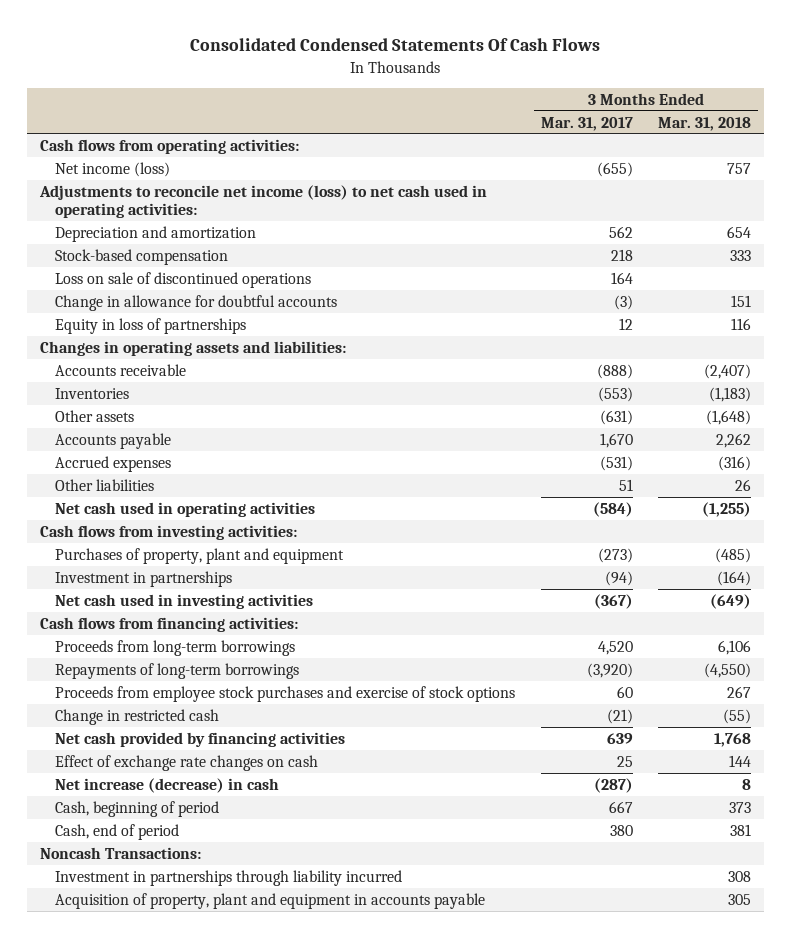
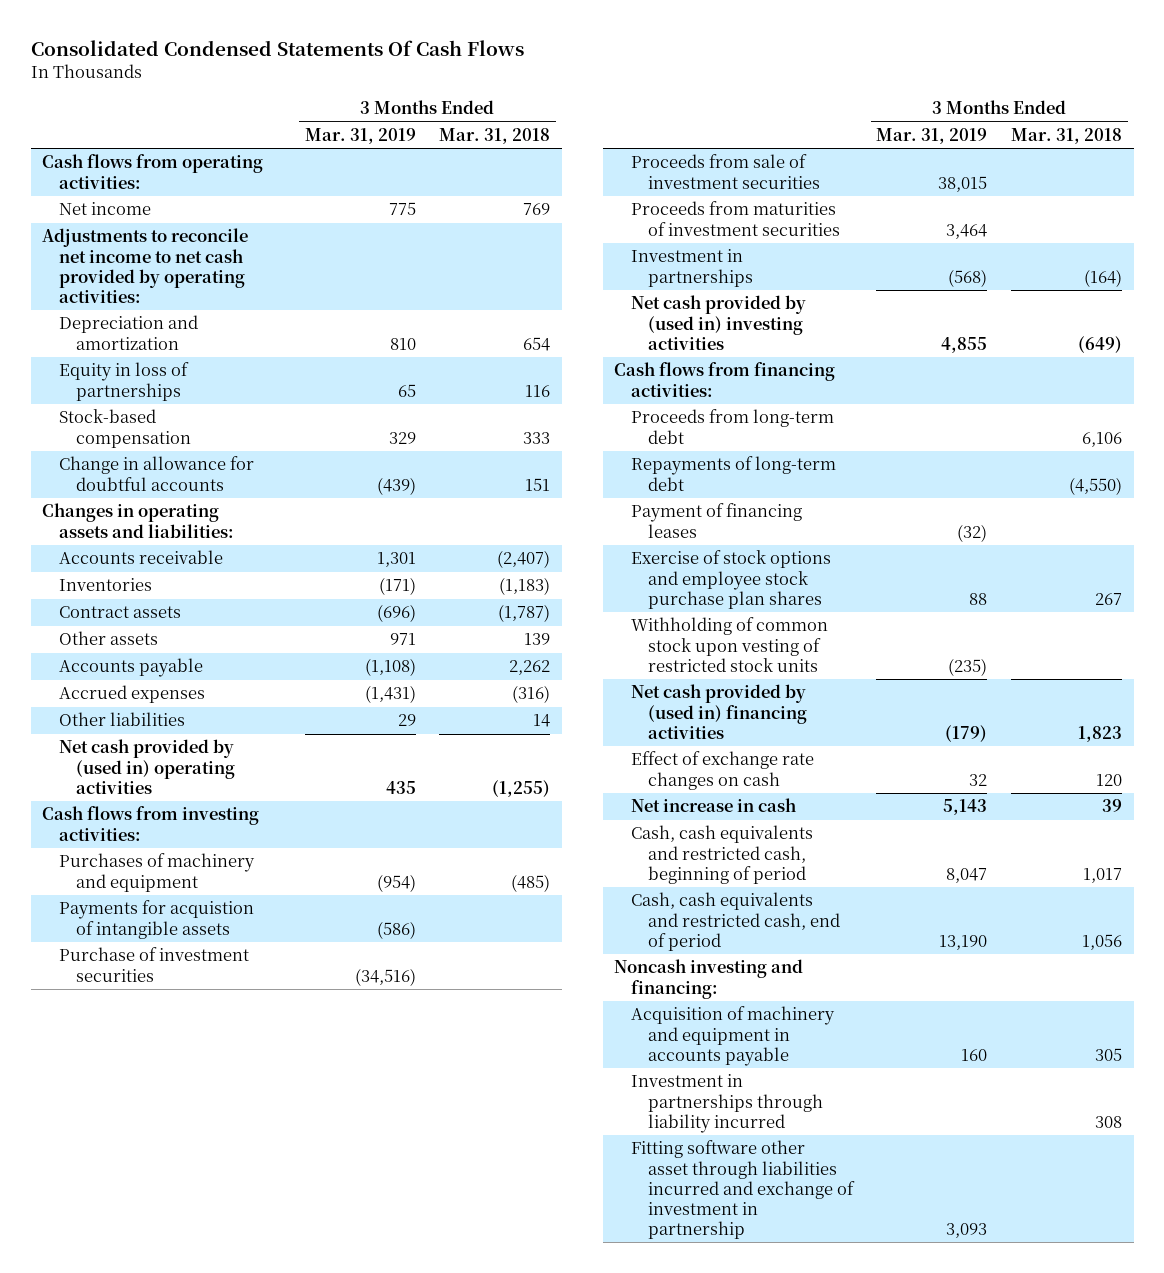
- | 3 Months Ended Mar. 31, 2017 | 3 Months Ended Mar. 31, 2018
+ | 3 Months Ended Mar. 31, 2019 | 3 Months Ended Mar. 31, 2018
- Net income (loss) | (655) | 757
- Adjustments to reconcile net income (loss) to net cash used in operating activities:
+ Net income | 775 | 769
+ Adjustments to reconcile net income to net cash provided by operating activities:
moved up: Equity in loss of partnerships | 65 | 116
- Loss on sale of discontinued operations | 164 |
- Other assets | (631) | (1,648)
+ Contract assets | (696) | (1,787)
+ Other assets | 971 | 139
- Other liabilities | 51 | 26
- Net cash used in operating activities | (584) | (1,255)
+ Other liabilities | 29 | 14
+ Net cash provided by (used in) operating activities | 435 | (1,255)
- Purchases of property, plant and equipment | (273) | (485)
+ Purchases of machinery and equipment | (954) | (485)
+ Payments for acquistion of intangible assets | (586) |
+ Purchase of investment securities | (34,516) |
+ Proceeds from sale of investment securities | 38,015 |
+ Proceeds from maturities of investment securities | 3,464 |
- Net cash used in investing activities | (367) | (649)
+ Net cash provided by (used in) investing activities | 4,855 | (649)
- Proceeds from long-term borrowings | 4,520 | 6,106
- Repayments of long-term borrowings | (3,920) | (4,550)
- Proceeds from employee stock purchases and exercise of stock options | 60 | 267
- Change in restricted cash | (21) | (55)
- Net cash provided by financing activities | 639 | 1,768
- Effect of exchange rate changes on cash | 25 | 144
- Net increase (decrease) in cash | (287) | 8
- Cash, beginning of period | 667 | 373
- Cash, end of period | 380 | 381
- Noncash Transactions:
+ Proceeds from long-term debt | | 6,106
+ Repayments of long-term debt | | (4,550)
+ Payment of financing leases | (32) |
+ Exercise of stock options and employee stock purchase plan shares | 88 | 267
+ Withholding of common stock upon vesting of restricted stock units | (235) |
+ Net cash provided by (used in) financing activities | (179) | 1,823
+ Effect of exchange rate changes on cash | 32 | 120
+ Net increase in cash | 5,143 | 39
+ Cash, cash equivalents and restricted cash, beginning of period | 8,047 | 1,017
+ Cash, cash equivalents and restricted cash, end of period | 13,190 | 1,056
+ Noncash investing and financing:
+ Acquisition of machinery and equipment in accounts payable | 160 | 305
- Acquisition of property, plant and equipment in accounts payable | | 305
+ Fitting software other asset through liabilities incurred and exchange of investment in partnership | 3,093 |

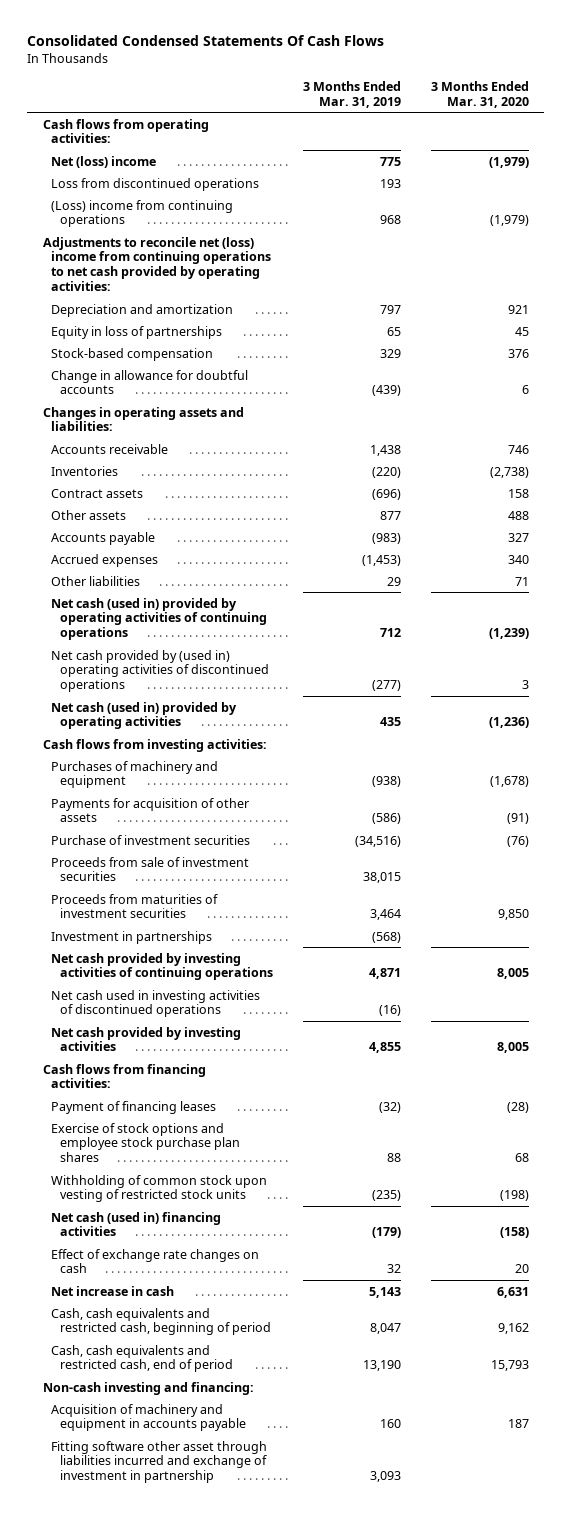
- | 3 Months Ended Mar. 31, 2019 | 3 Months Ended Mar. 31, 2018
+ | 3 Months Ended Mar. 31, 2019 | 3 Months Ended Mar. 31, 2020
- Net income | 775 | 769
- Adjustments to reconcile net income to net cash provided by operating activities:
- Depreciation and amortization | 810 | 654
+ Net (loss) income | 775 | (1,979)
+ Loss from discontinued operations | 193 |
+ (Loss) income from continuing operations | 968 | (1,979)
+ Adjustments to reconcile net (loss) income from continuing operations to net cash provided by operating activities:
+ Depreciation and amortization | 797 | 921
- Accounts receivable | 1,301 | (2,407)
- Inventories | (171) | (1,183)
+ Accounts receivable | 1,438 | 746
+ Inventories | (220) | (2,738)
- Other assets | 971 | 139
- Accounts payable | (1,108) | 2,262
- Accrued expenses | (1,431) | (316)
+ Other assets | 877 | 488
+ Accounts payable | (983) | 327
+ Accrued expenses | (1,453) | 340
- Net cash provided by (used in) operating activities | 435 | (1,255)
+ Net cash (used in) provided by operating activities of continuing operations | 712 | (1,239)
+ Net cash provided by (used in) operating activities of discontinued operations | (277) | 3
+ Net cash (used in) provided by operating activities | 435 | (1,236)
- Purchases of machinery and equipment | (954) | (485)
- Payments for acquistion of intangible assets | (586) |
+ Purchases of machinery and equipment | (938) | (1,678)
+ Payments for acquisition of other assets | (586) | (91)
- Net cash provided by (used in) investing activities | 4,855 | (649)
+ Net cash provided by investing activities of continuing operations | 4,871 | 8,005
+ Net cash used in investing activities of discontinued operations | (16) |
+ Net cash provided by investing activities | 4,855 | 8,005
- Proceeds from long-term debt | | 6,106
- Repayments of long-term debt | | (4,550)
- Net cash provided by (used in) financing activities | (179) | 1,823
+ Net cash (used in) financing activities | (179) | (158)
- Noncash investing and financing:
+ Non-cash investing and financing:
- Investment in partnerships through liability incurred | | 308

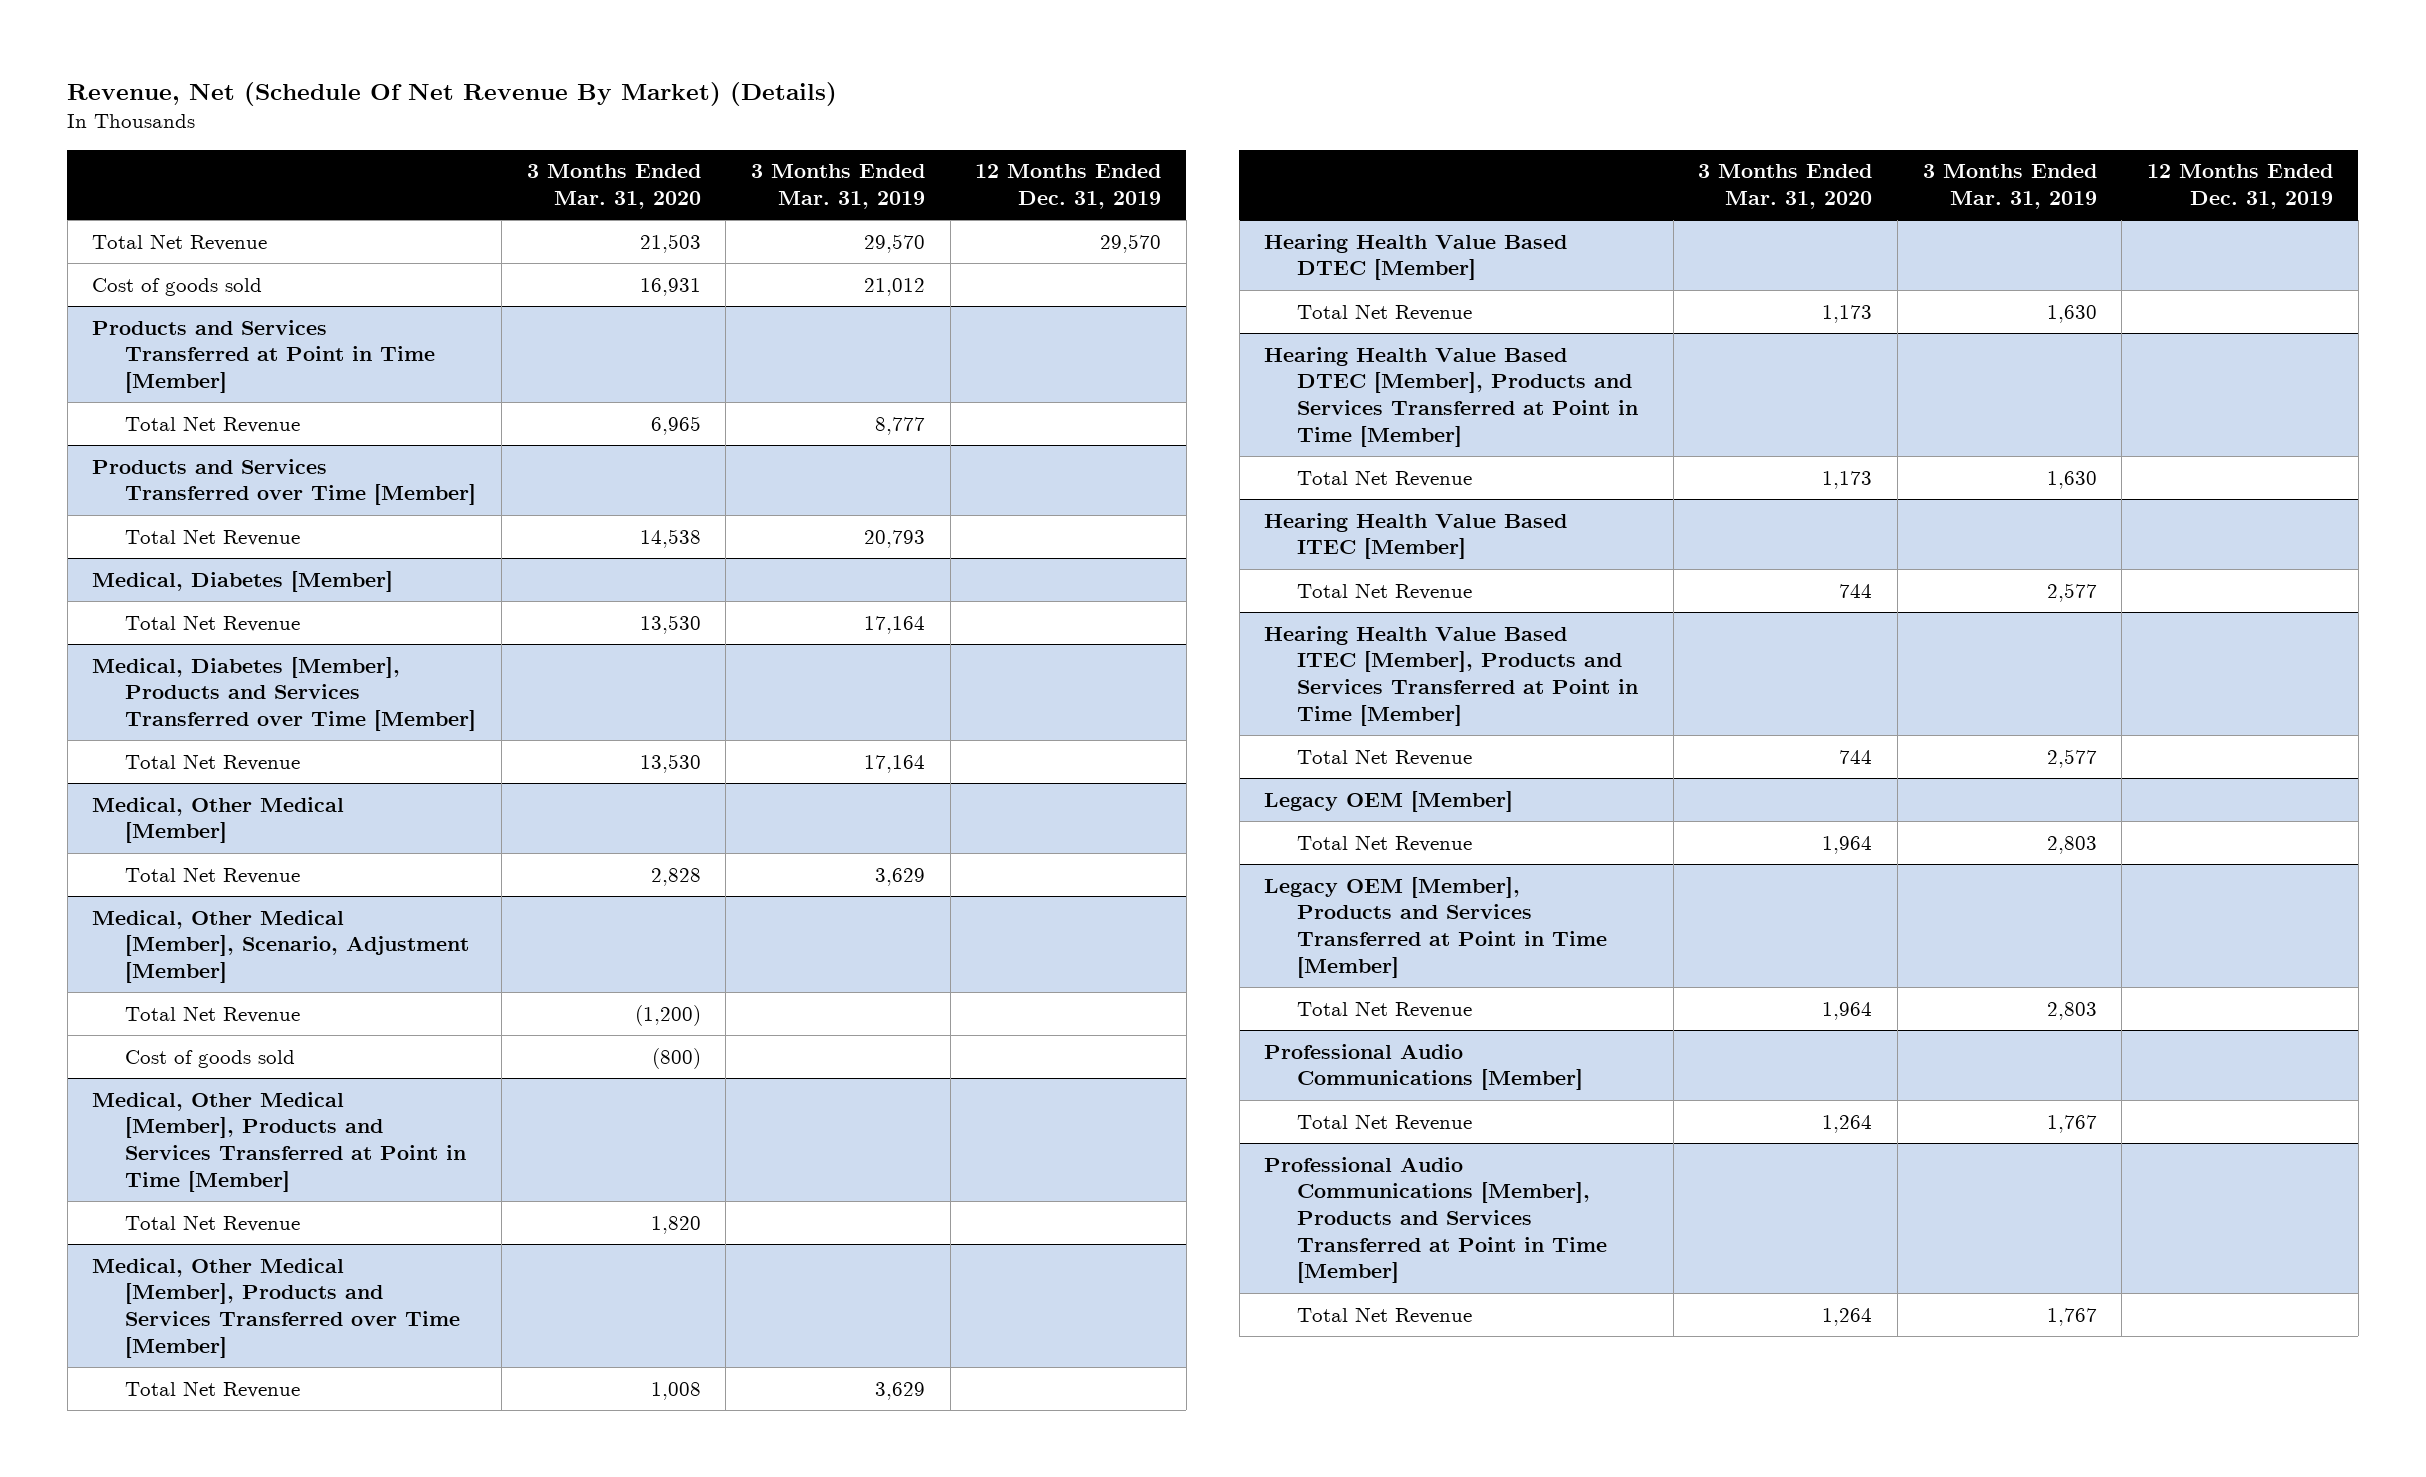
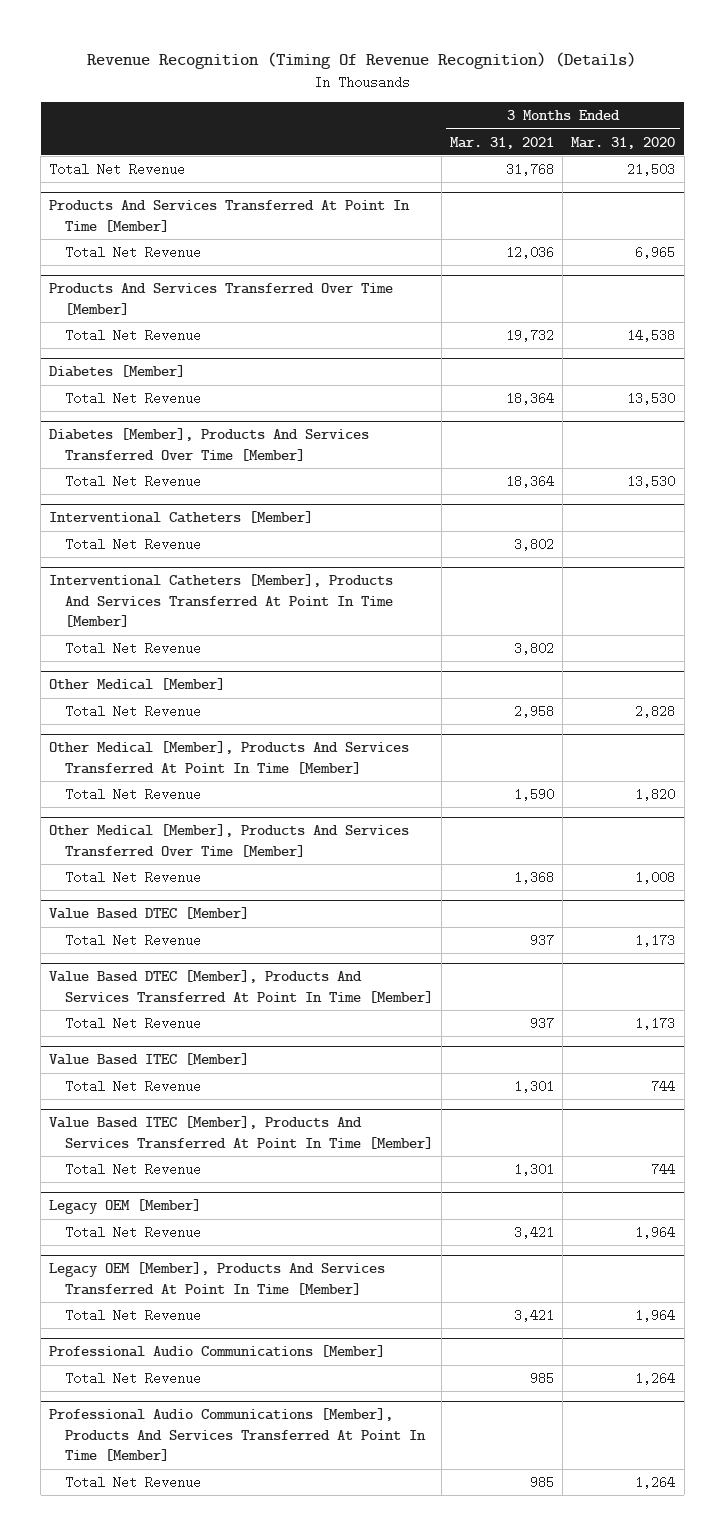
- Revenue, Net (Schedule Of Net Revenue By Market) (Details)
+ Revenue Recognition (Timing Of Revenue Recognition) (Details)
- | 3 Months Ended Mar. 31, 2020 | 3 Months Ended Mar. 31, 2019 | 12 Months Ended Dec. 31, 2019
+ | 3 Months Ended Mar. 31, 2021 | 3 Months Ended Mar. 31, 2020
- Cost of goods sold | 16,931 | 21,012 |
- Products and Services Transferred at Point in Time [Member]
+ Products And Services Transferred At Point In Time [Member]
- Products and Services Transferred over Time [Member]
+ Products And Services Transferred Over Time [Member]
- Medical, Diabetes [Member]
+ Diabetes [Member]
- Medical, Diabetes [Member], Products and Services Transferred over Time [Member]
+ Diabetes [Member], Products And Services Transferred Over Time [Member]
- Medical, Other Medical [Member]
+ Interventional Catheters [Member]
+ Total Net Revenue | 3,802 |
+ Interventional Catheters [Member], Products And Services Transferred At Point In Time [Member]
+ Total Net Revenue | 3,802 |
+ Other Medical [Member]
- Medical, Other Medical [Member], Scenario, Adjustment [Member]
- Total Net Revenue | (1,200) | |
- Cost of goods sold | (800) | |
- Medical, Other Medical [Member], Products and Services Transferred at Point in Time [Member]
+ Other Medical [Member], Products And Services Transferred At Point In Time [Member]
- Medical, Other Medical [Member], Products and Services Transferred over Time [Member]
+ Other Medical [Member], Products And Services Transferred Over Time [Member]
- Hearing Health Value Based DTEC [Member]
+ Value Based DTEC [Member]
- Hearing Health Value Based DTEC [Member], Products and Services Transferred at Point in Time [Member]
+ Value Based DTEC [Member], Products And Services Transferred At Point In Time [Member]
- Hearing Health Value Based ITEC [Member]
+ Value Based ITEC [Member]
- Hearing Health Value Based ITEC [Member], Products and Services Transferred at Point in Time [Member]
+ Value Based ITEC [Member], Products And Services Transferred At Point In Time [Member]
- Legacy OEM [Member], Products and Services Transferred at Point in Time [Member]
+ Legacy OEM [Member], Products And Services Transferred At Point In Time [Member]
- Professional Audio Communications [Member], Products and Services Transferred at Point in Time [Member]
+ Professional Audio Communications [Member], Products And Services Transferred At Point In Time [Member]

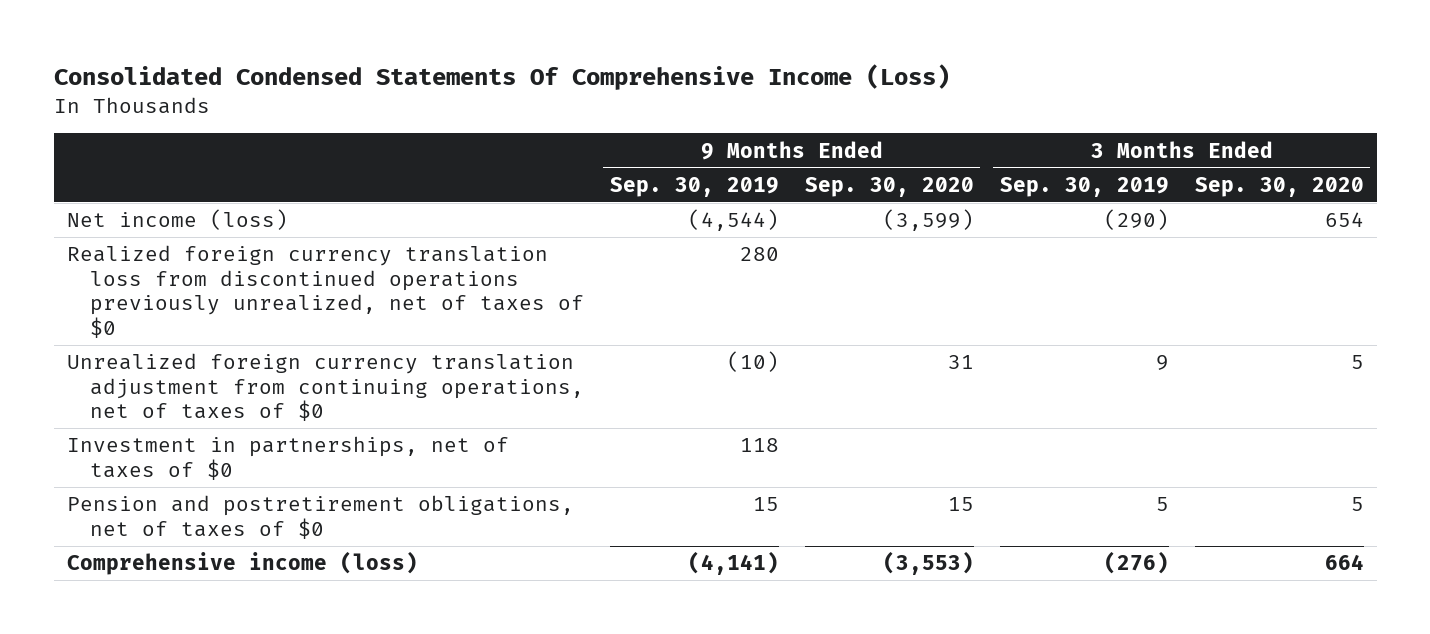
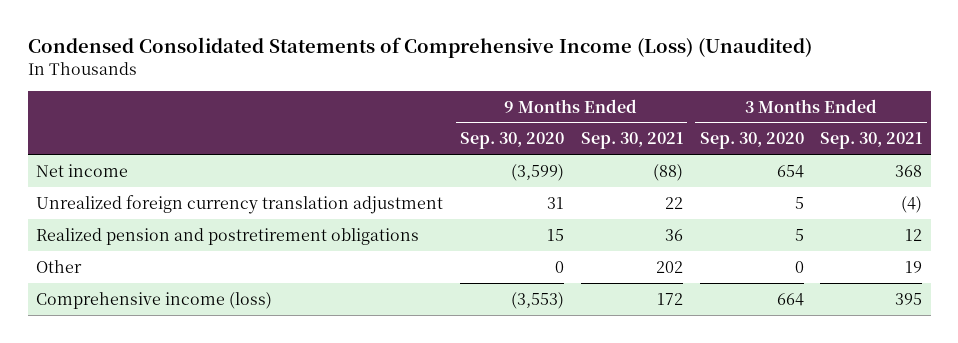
- Consolidated Condensed Statements Of Comprehensive Income (Loss)
+ Condensed Consolidated Statements of Comprehensive Income (Loss) (Unaudited)
- | 9 Months Ended Sep. 30, 2019 | 9 Months Ended Sep. 30, 2020 | 3 Months Ended Sep. 30, 2019 | 3 Months Ended Sep. 30, 2020
+ | 9 Months Ended Sep. 30, 2020 | 9 Months Ended Sep. 30, 2021 | 3 Months Ended Sep. 30, 2020 | 3 Months Ended Sep. 30, 2021
- Net income (loss) | (4,544) | (3,599) | (290) | 654
- Realized foreign currency translation loss from discontinued operations previously unrealized, net of taxes of $0 | 280 | | |
- Unrealized foreign currency translation adjustment from continuing operations, net of taxes of $0 | (10) | 31 | 9 | 5
- Investment in partnerships, net of taxes of $0 | 118 | | |
- Pension and postretirement obligations, net of taxes of $0 | 15 | 15 | 5 | 5
+ Net income | (3,599) | (88) | 654 | 368
+ Unrealized foreign currency translation adjustment | 31 | 22 | 5 | (4)
+ Realized pension and postretirement obligations | 15 | 36 | 5 | 12
+ Other | 0 | 202 | 0 | 19

